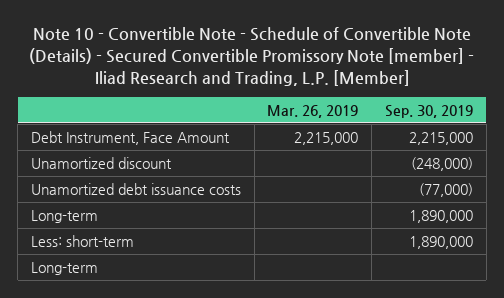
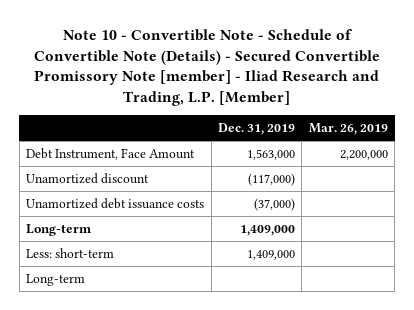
- | Mar. 26, 2019 | Sep. 30, 2019
+ | Dec. 31, 2019 | Mar. 26, 2019
- Debt Instrument, Face Amount | 2,215,000 | 2,215,000
+ Debt Instrument, Face Amount | 1,563,000 | 2,200,000

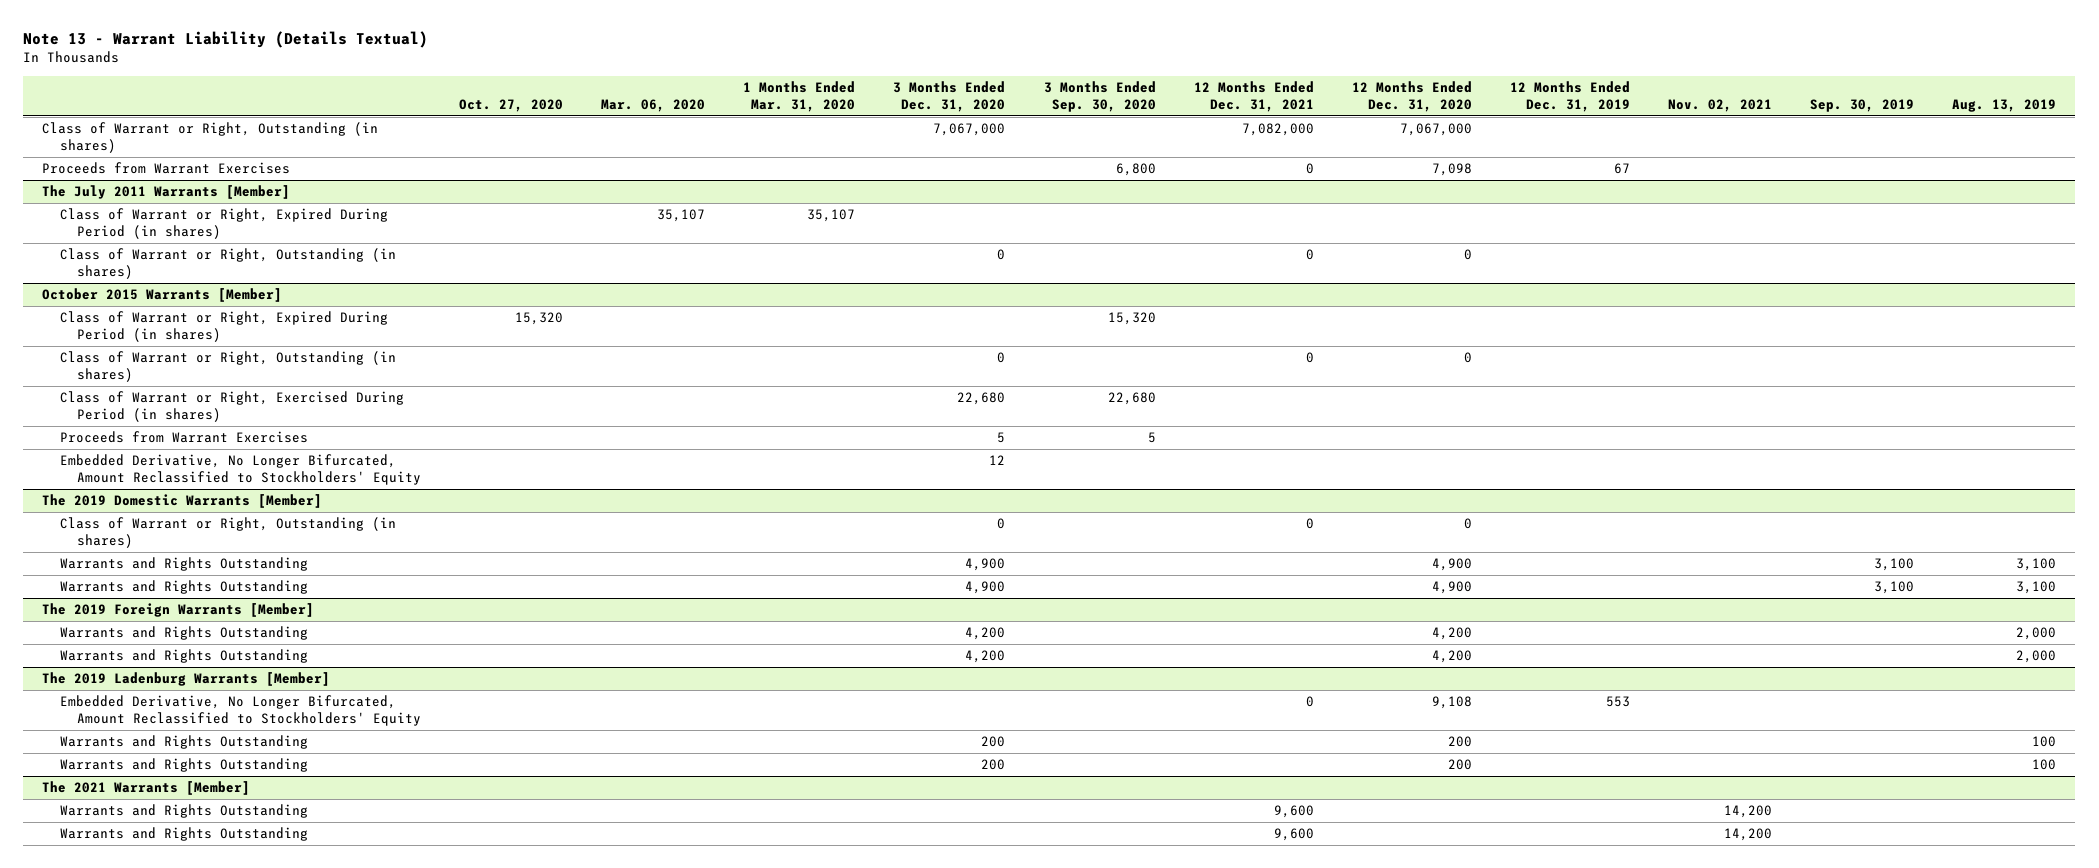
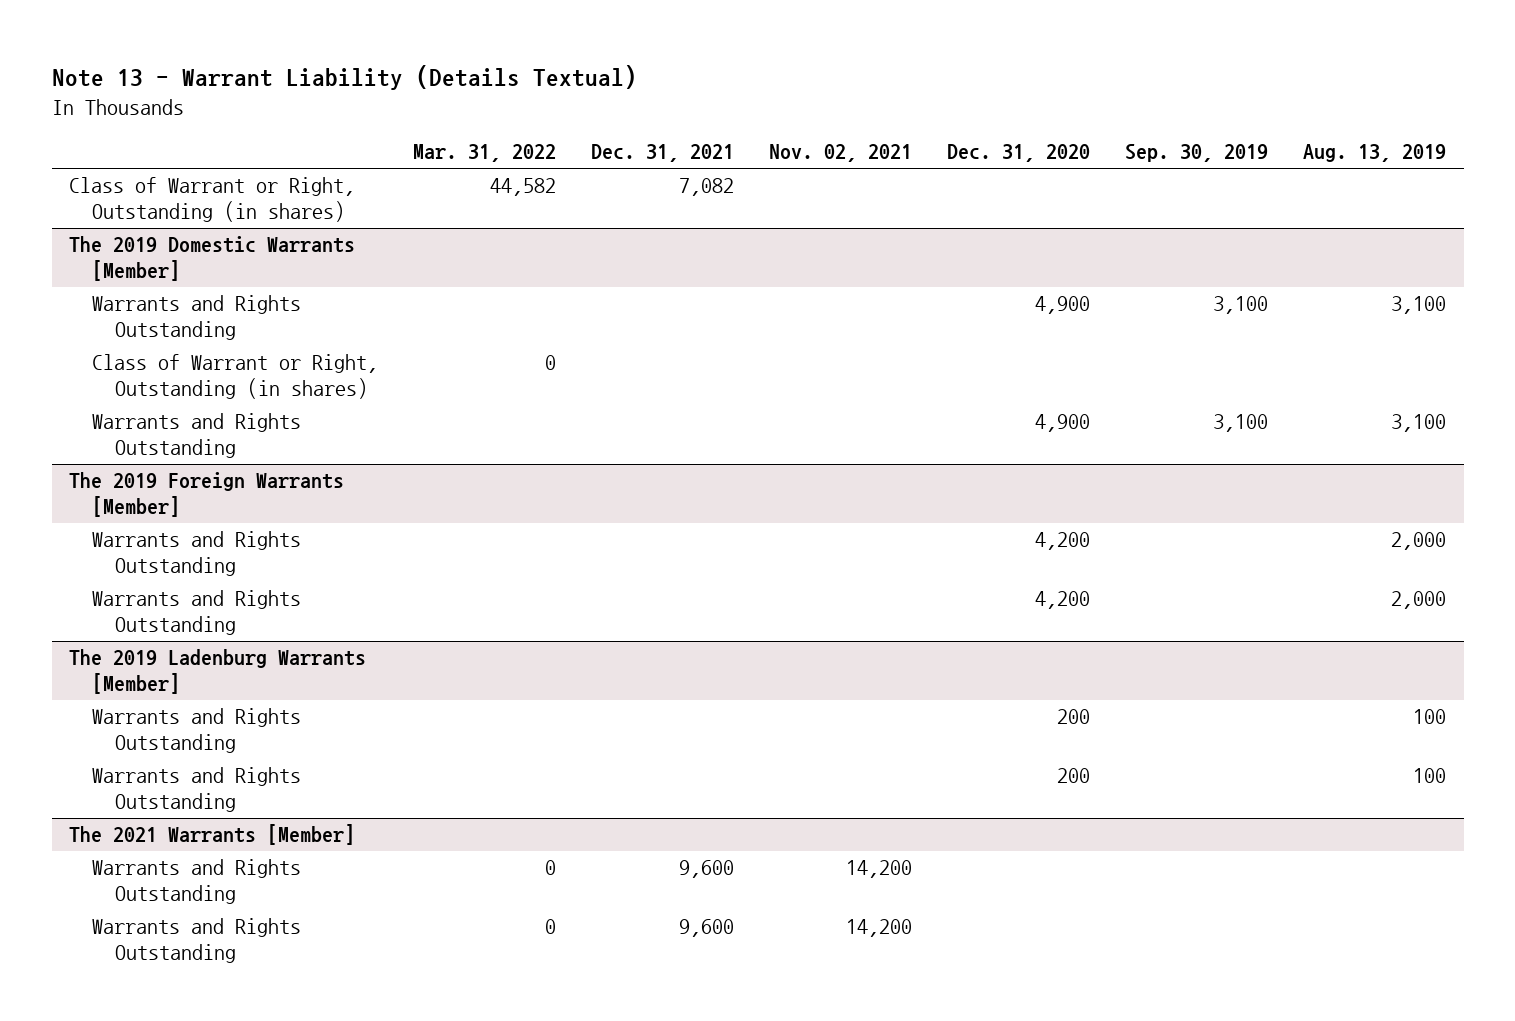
- | Oct. 27, 2020 | Mar. 06, 2020 | 1 Months Ended Mar. 31, 2020 | 3 Months Ended Dec. 31, 2020 | 3 Months Ended Sep. 30, 2020 | 12 Months Ended Dec. 31, 2021 | 12 Months Ended Dec. 31, 2020 | 12 Months Ended Dec. 31, 2019 | Nov. 02, 2021 | Sep. 30, 2019 | Aug. 13, 2019
+ | Mar. 31, 2022 | Dec. 31, 2021 | Nov. 02, 2021 | Dec. 31, 2020 | Sep. 30, 2019 | Aug. 13, 2019
- Proceeds from Warrant Exercises | | | | | 6,800 | 0 | 7,098 | 67 | | |
- The July 2011 Warrants [Member]
- Class of Warrant or Right, Expired During Period (in shares) | | 35,107 | 35,107 | | | | | | | |
- Class of Warrant or Right, Outstanding (in shares) | | | | 0 | | 0 | 0 | | | |
- October 2015 Warrants [Member]
- Class of Warrant or Right, Expired During Period (in shares) | 15,320 | | | | 15,320 | | | | | |
- Class of Warrant or Right, Outstanding (in shares) | | | | 0 | | 0 | 0 | | | |
- Class of Warrant or Right, Exercised During Period (in shares) | | | | 22,680 | 22,680 | | | | | |
- Proceeds from Warrant Exercises | | | | 5 | 5 | | | | | |
- Embedded Derivative, No Longer Bifurcated, Amount Reclassified to Stockholders' Equity | | | | 12 | | | | | | |
@ The 2019 Domestic Warrants [Member]
moved down: Class of Warrant or Right, Outstanding (in shares) | 0 | | | | |
@ The 2019 Ladenburg Warrants [Member]
- Embedded Derivative, No Longer Bifurcated, Amount Reclassified to Stockholders' Equity | | | | | | 0 | 9,108 | 553 | | |

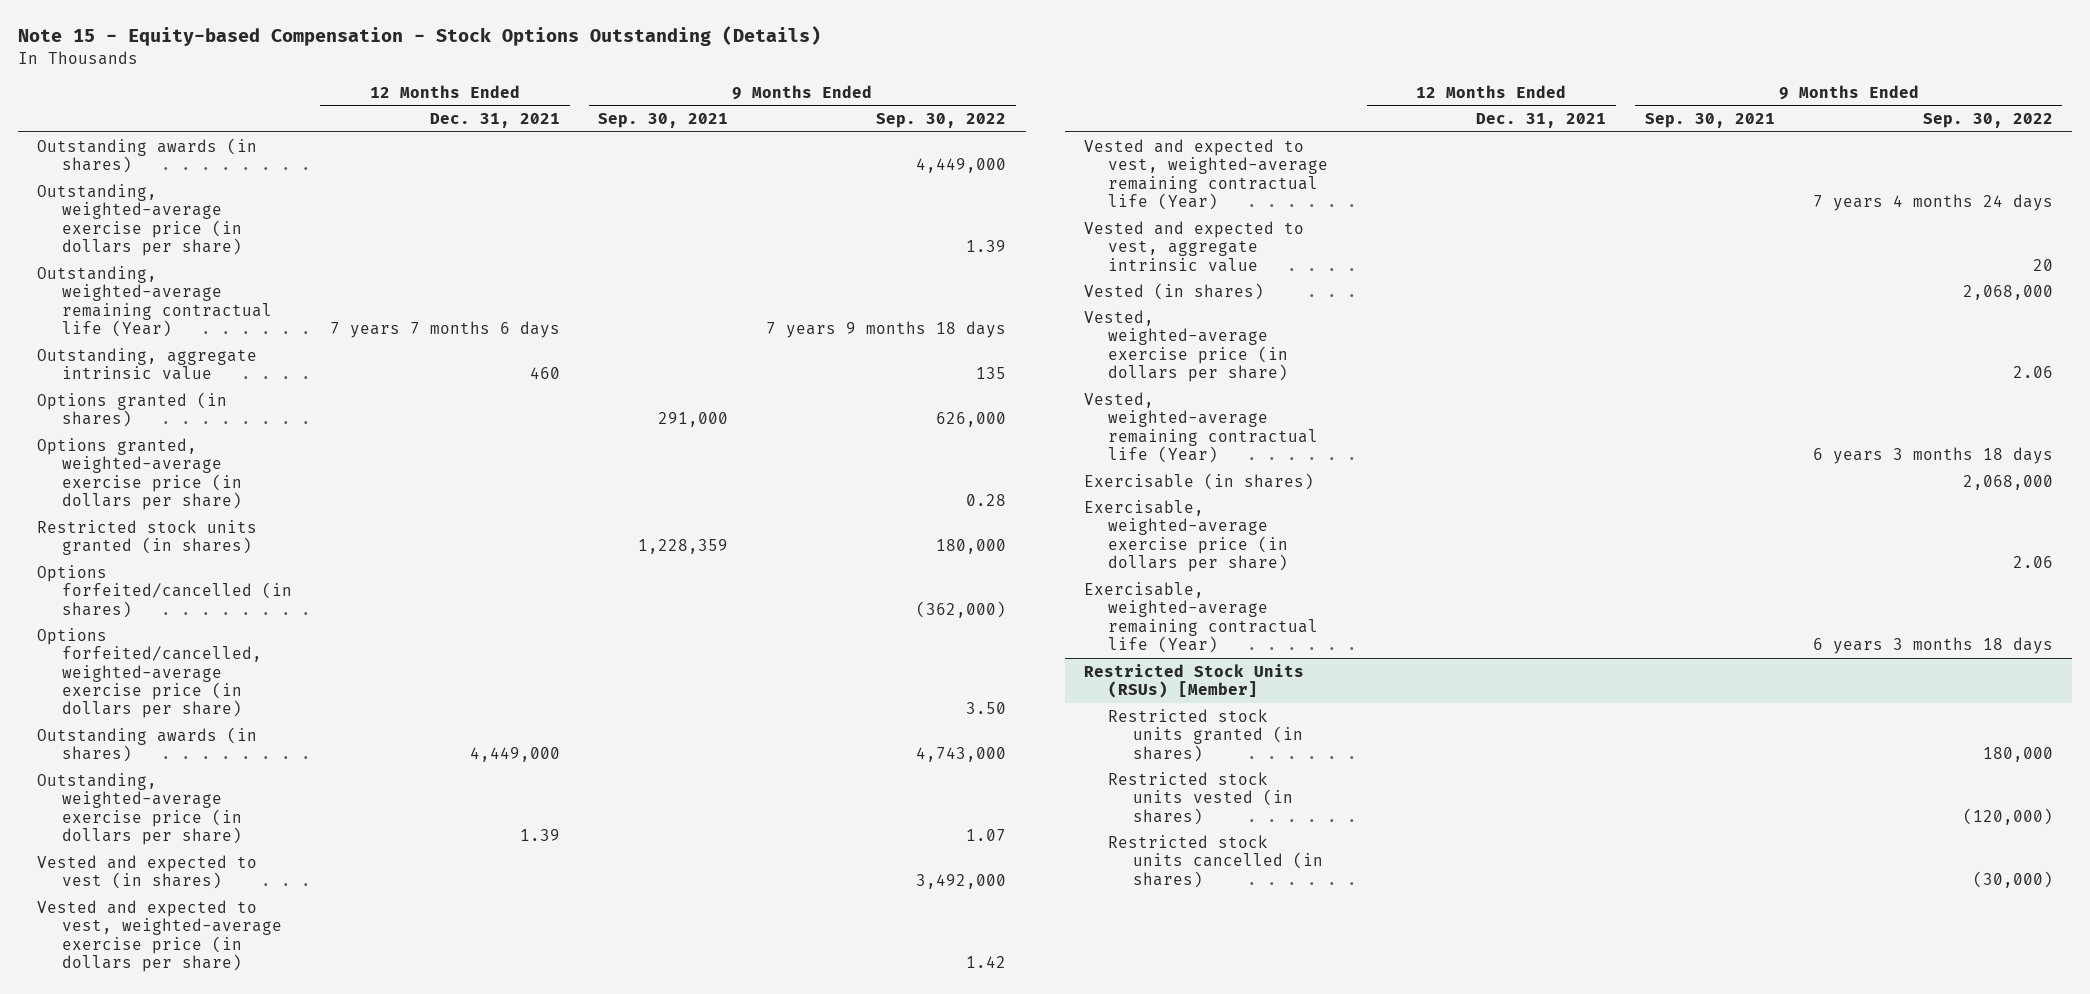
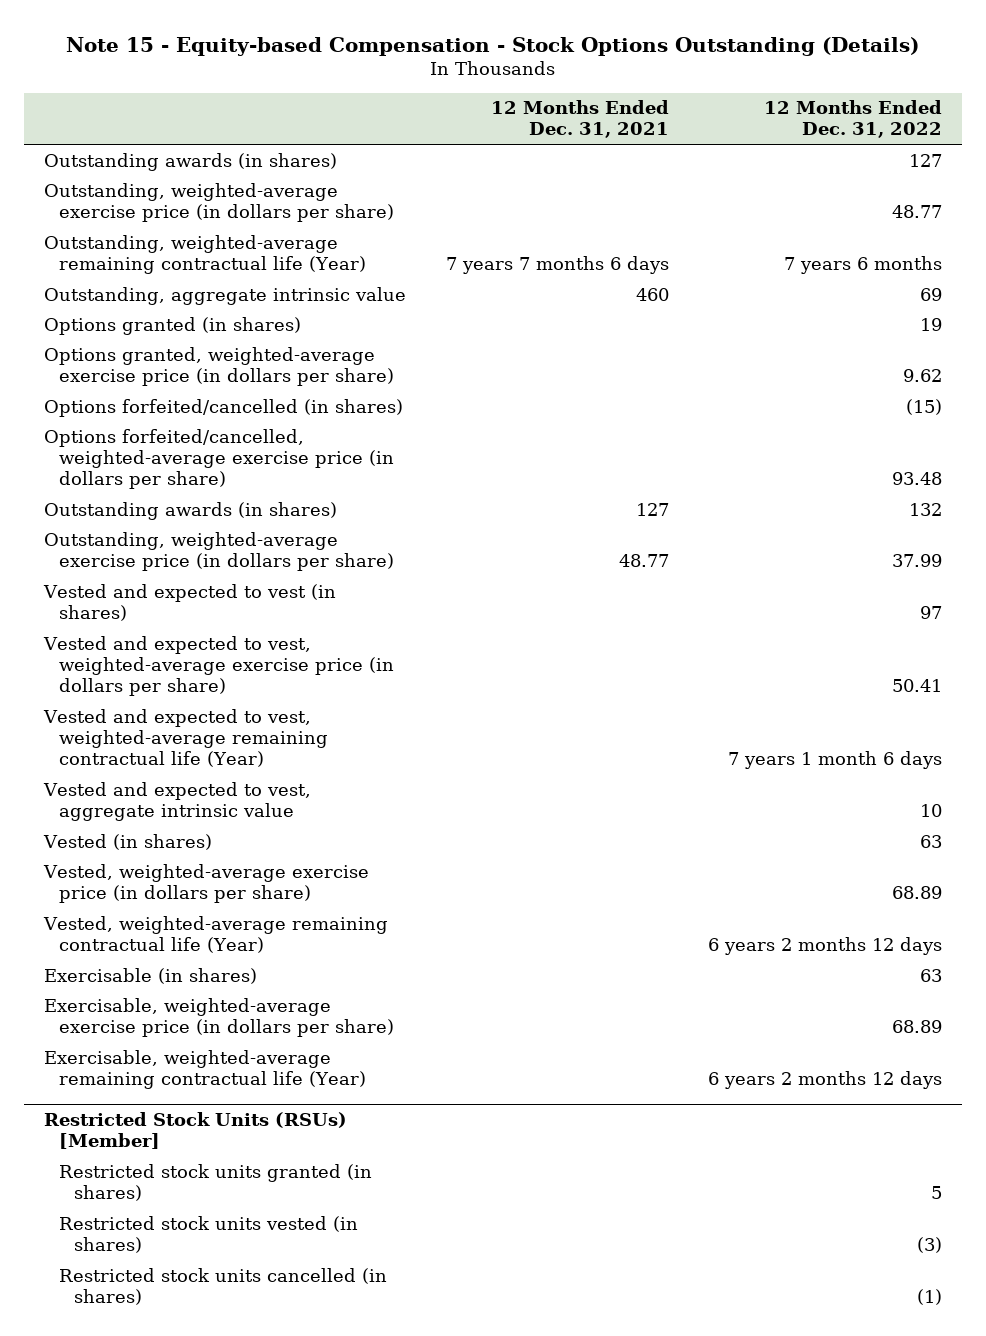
- | 12 Months Ended Dec. 31, 2021 | 9 Months Ended Sep. 30, 2021 | 9 Months Ended Sep. 30, 2022
+ | 12 Months Ended Dec. 31, 2021 | 12 Months Ended Dec. 31, 2022
- Restricted stock units granted (in shares) | | 1,228,359 | 180,000
- Outstanding awards (in shares) | 4,449,000 | | 4,743,000
- Outstanding, weighted-average exercise price (in dollars per share) | 1.39 | | 1.07
+ Outstanding awards (in shares) | 127 | 132
+ Outstanding, weighted-average exercise price (in dollars per share) | 48.77 | 37.99

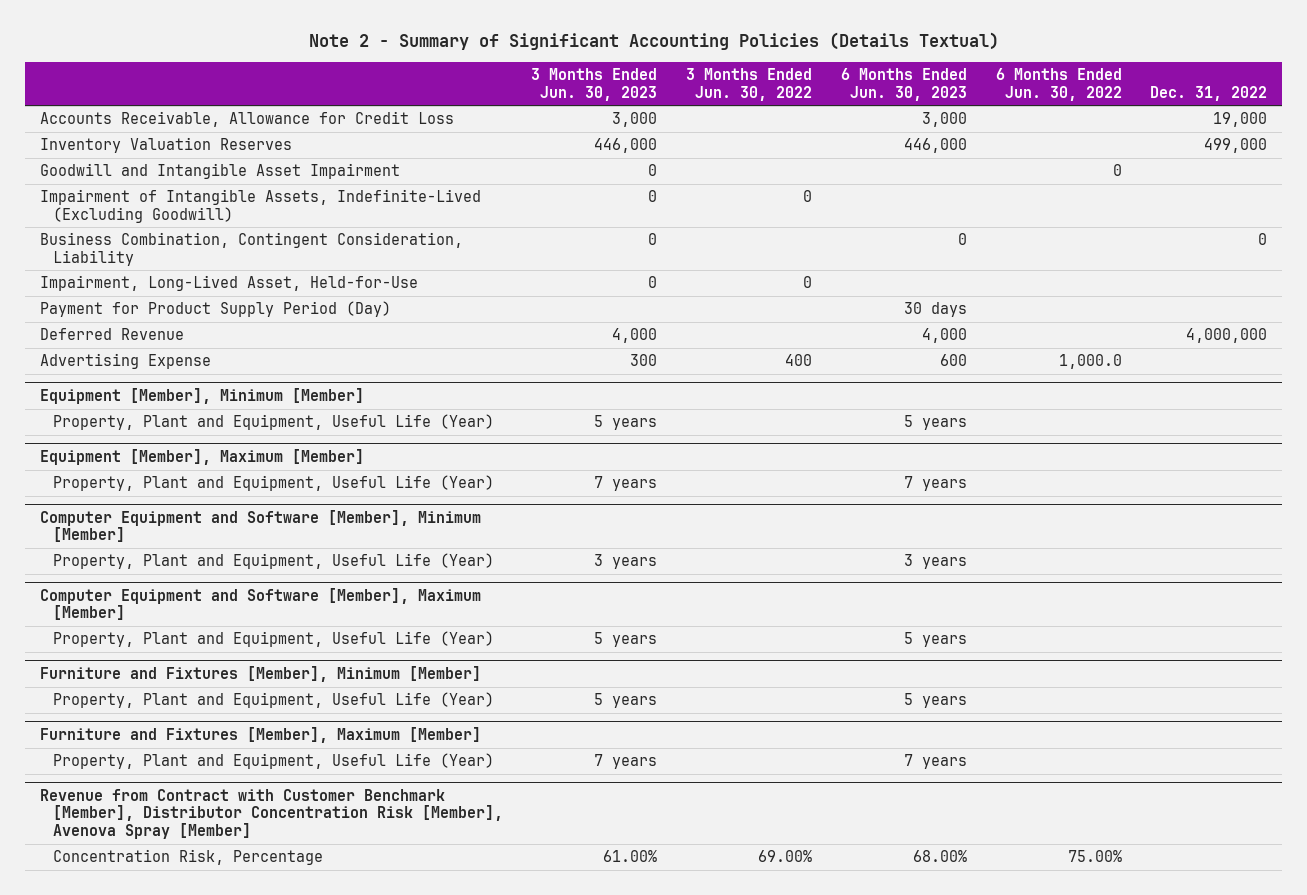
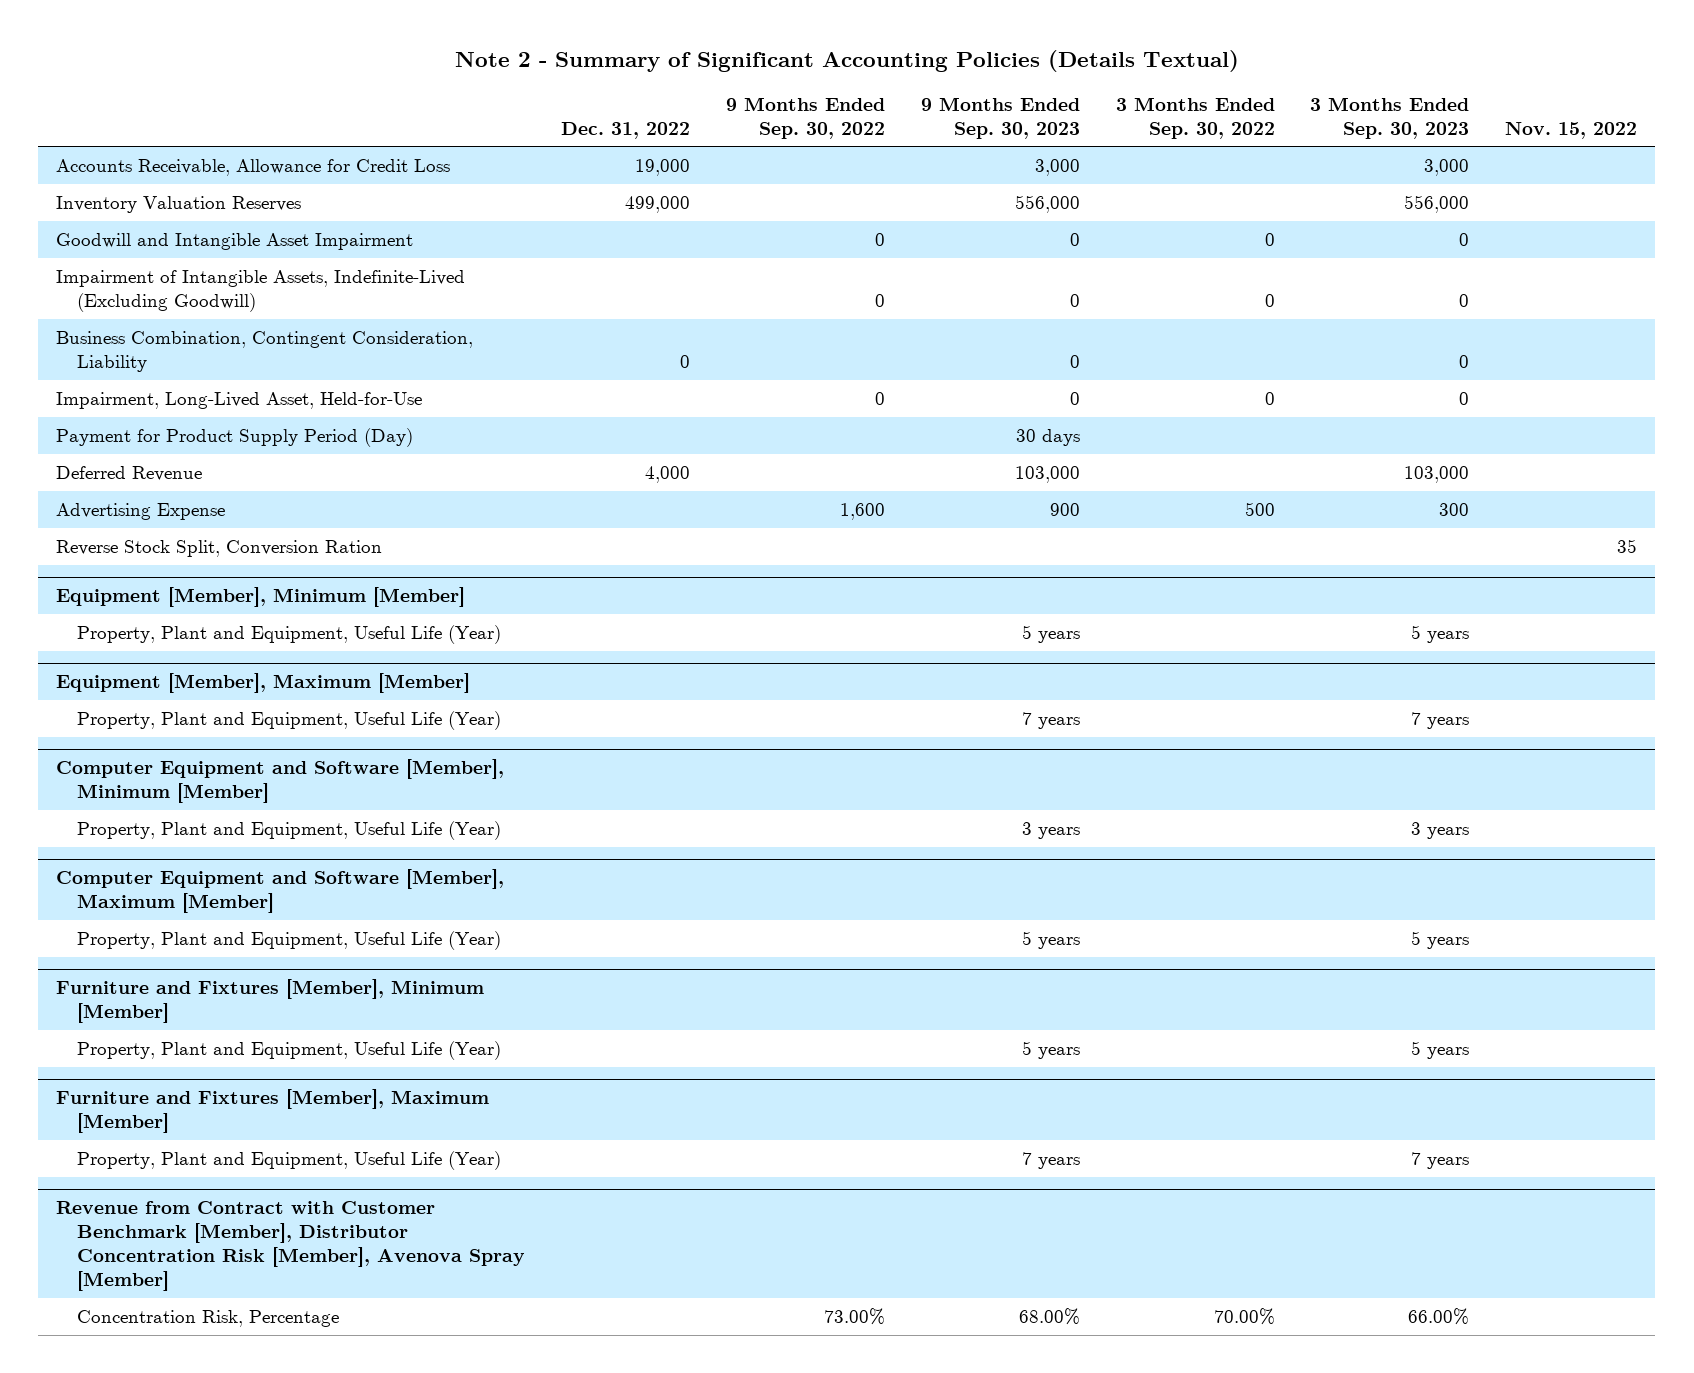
- | 3 Months Ended Jun. 30, 2023 | 3 Months Ended Jun. 30, 2022 | 6 Months Ended Jun. 30, 2023 | 6 Months Ended Jun. 30, 2022 | Dec. 31, 2022
+ | Dec. 31, 2022 | 9 Months Ended Sep. 30, 2022 | 9 Months Ended Sep. 30, 2023 | 3 Months Ended Sep. 30, 2022 | 3 Months Ended Sep. 30, 2023 | Nov. 15, 2022
- Deferred Revenue | 4,000 | | 4,000 | | 4,000,000
+ Deferred Revenue | 4,000 | | 103,000 | | 103,000 |
+ Reverse Stock Split, Conversion Ration | | | | | | 35

